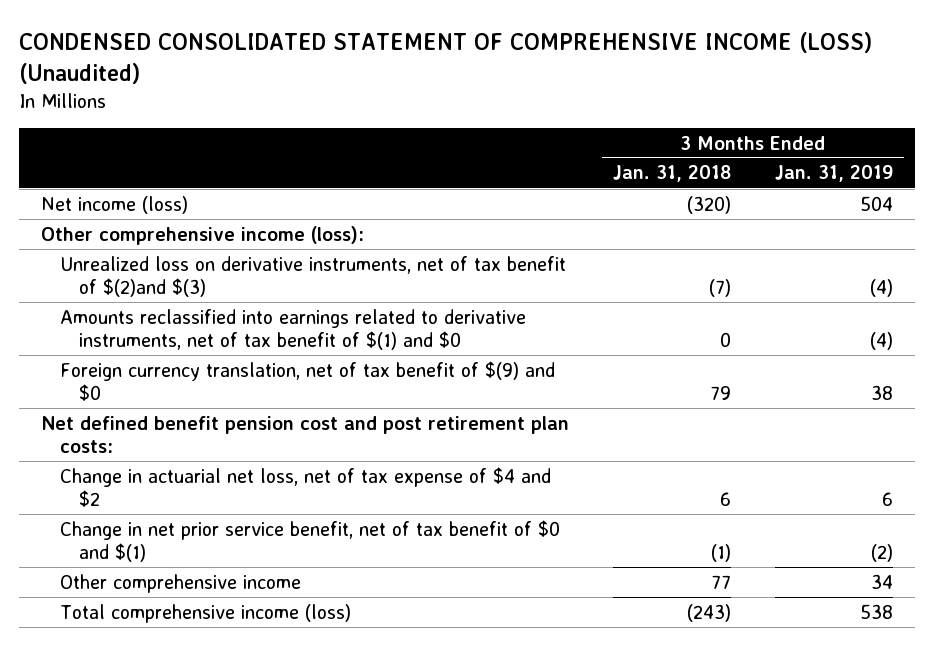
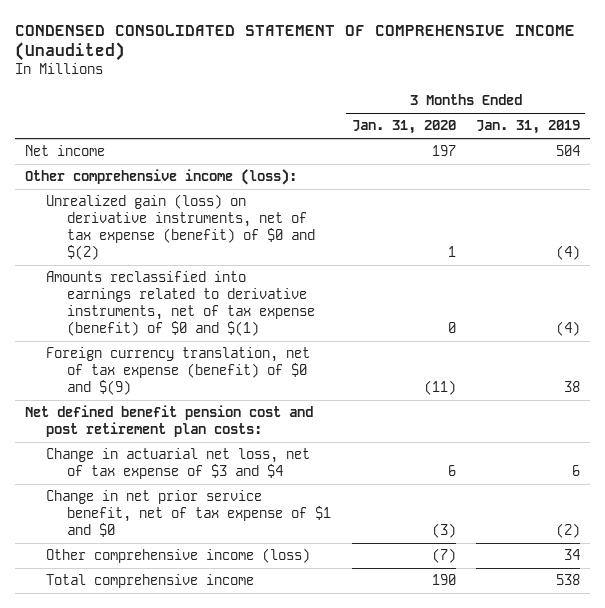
- CONDENSED CONSOLIDATED STATEMENT OF COMPREHENSIVE INCOME (LOSS) (Unaudited)
+ CONDENSED CONSOLIDATED STATEMENT OF COMPREHENSIVE INCOME (Unaudited)
- | 3 Months Ended Jan. 31, 2018 | 3 Months Ended Jan. 31, 2019
+ | 3 Months Ended Jan. 31, 2020 | 3 Months Ended Jan. 31, 2019
- Net income (loss) | (320) | 504
+ Net income | 197 | 504
- Unrealized loss on derivative instruments, net of tax benefit of $(2)and $(3) | (7) | (4)
- Amounts reclassified into earnings related to derivative instruments, net of tax benefit of $(1) and $0 | 0 | (4)
- Foreign currency translation, net of tax benefit of $(9) and $0 | 79 | 38
+ Unrealized gain (loss) on derivative instruments, net of tax expense (benefit) of $0 and $(2) | 1 | (4)
+ Amounts reclassified into earnings related to derivative instruments, net of tax expense (benefit) of $0 and $(1) | 0 | (4)
+ Foreign currency translation, net of tax expense (benefit) of $0 and $(9) | (11) | 38
- Change in actuarial net loss, net of tax expense of $4 and $2 | 6 | 6
- Change in net prior service benefit, net of tax benefit of $0 and $(1) | (1) | (2)
- Other comprehensive income | 77 | 34
- Total comprehensive income (loss) | (243) | 538
+ Change in actuarial net loss, net of tax expense of $3 and $4 | 6 | 6
+ Change in net prior service benefit, net of tax expense of $1 and $0 | (3) | (2)
+ Other comprehensive income (loss) | (7) | 34
+ Total comprehensive income | 190 | 538

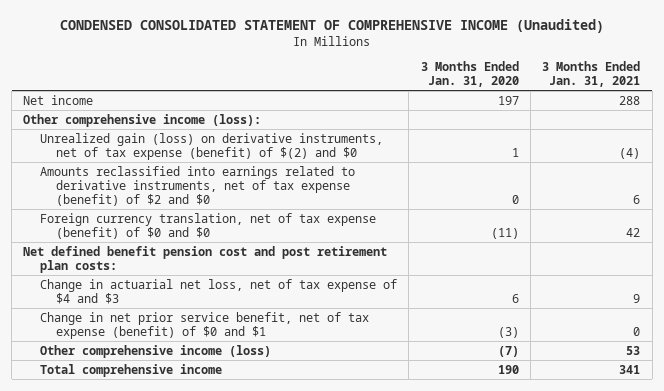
- | 3 Months Ended Jan. 31, 2020 | 3 Months Ended Jan. 31, 2019
+ | 3 Months Ended Jan. 31, 2020 | 3 Months Ended Jan. 31, 2021
- Unrealized gain (loss) on derivative instruments, net of tax expense (benefit) of $0 and $(2) | 1 | (4)
- Amounts reclassified into earnings related to derivative instruments, net of tax expense (benefit) of $0 and $(1) | 0 | (4)
- Foreign currency translation, net of tax expense (benefit) of $0 and $(9) | (11) | 38
+ Unrealized gain (loss) on derivative instruments, net of tax expense (benefit) of $(2) and $0 | 1 | (4)
+ Amounts reclassified into earnings related to derivative instruments, net of tax expense (benefit) of $2 and $0 | 0 | 6
+ Foreign currency translation, net of tax expense (benefit) of $0 and $0 | (11) | 42
- Change in actuarial net loss, net of tax expense of $3 and $4 | 6 | 6
- Change in net prior service benefit, net of tax expense of $1 and $0 | (3) | (2)
+ Change in actuarial net loss, net of tax expense of $4 and $3 | 6 | 9
+ Change in net prior service benefit, net of tax expense (benefit) of $0 and $1 | (3) | 0

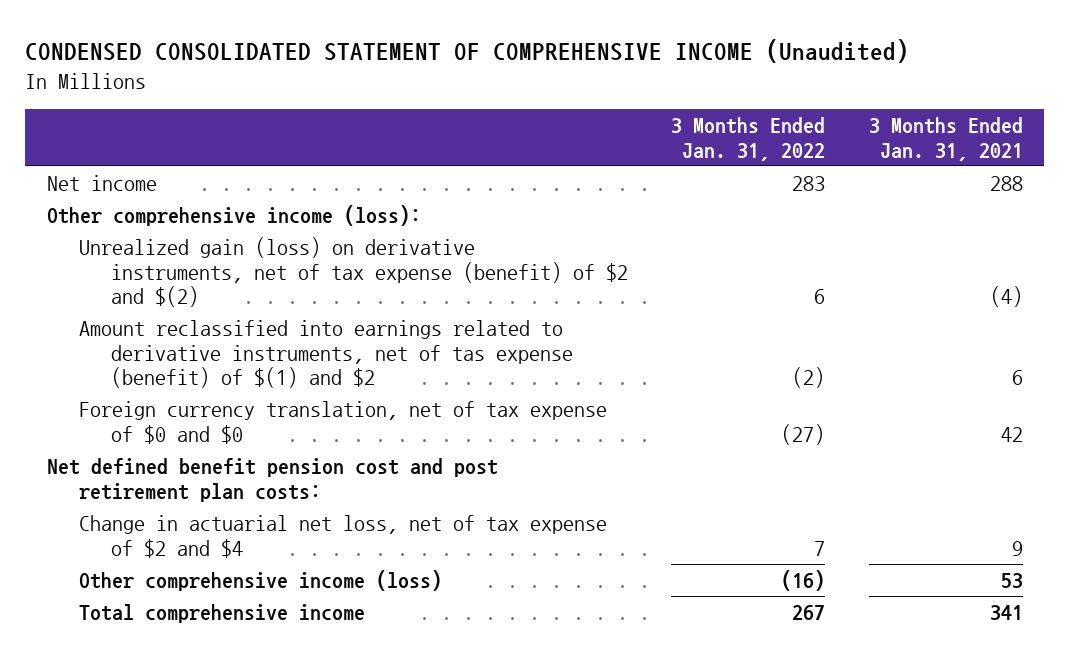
- | 3 Months Ended Jan. 31, 2020 | 3 Months Ended Jan. 31, 2021
+ | 3 Months Ended Jan. 31, 2022 | 3 Months Ended Jan. 31, 2021
- Unrealized gain (loss) on derivative instruments, net of tax expense (benefit) of $(2) and $0 | 1 | (4)
- Amounts reclassified into earnings related to derivative instruments, net of tax expense (benefit) of $2 and $0 | 0 | 6
- Foreign currency translation, net of tax expense (benefit) of $0 and $0 | (11) | 42
+ Unrealized gain (loss) on derivative instruments, net of tax expense (benefit) of $2 and $(2) | 6 | (4)
+ Amount reclassified into earnings related to derivative instruments, net of tas expense (benefit) of $(1) and $2 | (2) | 6
+ Foreign currency translation, net of tax expense of $0 and $0 | (27) | 42
- Change in actuarial net loss, net of tax expense of $4 and $3 | 6 | 9
- Change in net prior service benefit, net of tax expense (benefit) of $0 and $1 | (3) | 0
+ Change in actuarial net loss, net of tax expense of $2 and $4 | 7 | 9

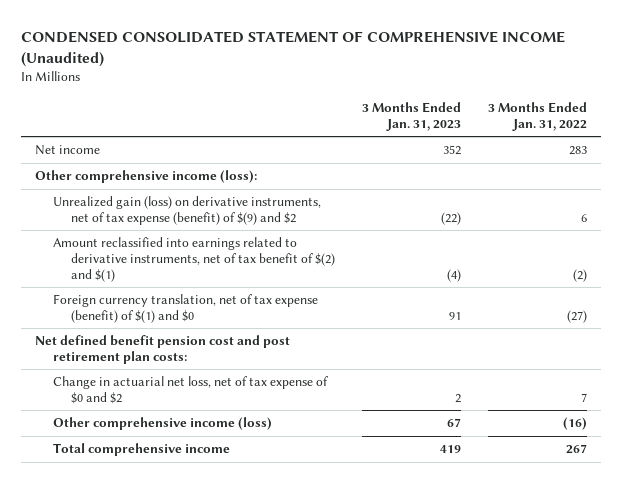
- | 3 Months Ended Jan. 31, 2022 | 3 Months Ended Jan. 31, 2021
+ | 3 Months Ended Jan. 31, 2023 | 3 Months Ended Jan. 31, 2022
- Unrealized gain (loss) on derivative instruments, net of tax expense (benefit) of $2 and $(2) | 6 | (4)
- Amount reclassified into earnings related to derivative instruments, net of tas expense (benefit) of $(1) and $2 | (2) | 6
- Foreign currency translation, net of tax expense of $0 and $0 | (27) | 42
+ Unrealized gain (loss) on derivative instruments, net of tax expense (benefit) of $(9) and $2 | (22) | 6
+ Amount reclassified into earnings related to derivative instruments, net of tax benefit of $(2) and $(1) | (4) | (2)
+ Foreign currency translation, net of tax expense (benefit) of $(1) and $0 | 91 | (27)
- Change in actuarial net loss, net of tax expense of $2 and $4 | 7 | 9
+ Change in actuarial net loss, net of tax expense of $0 and $2 | 2 | 7

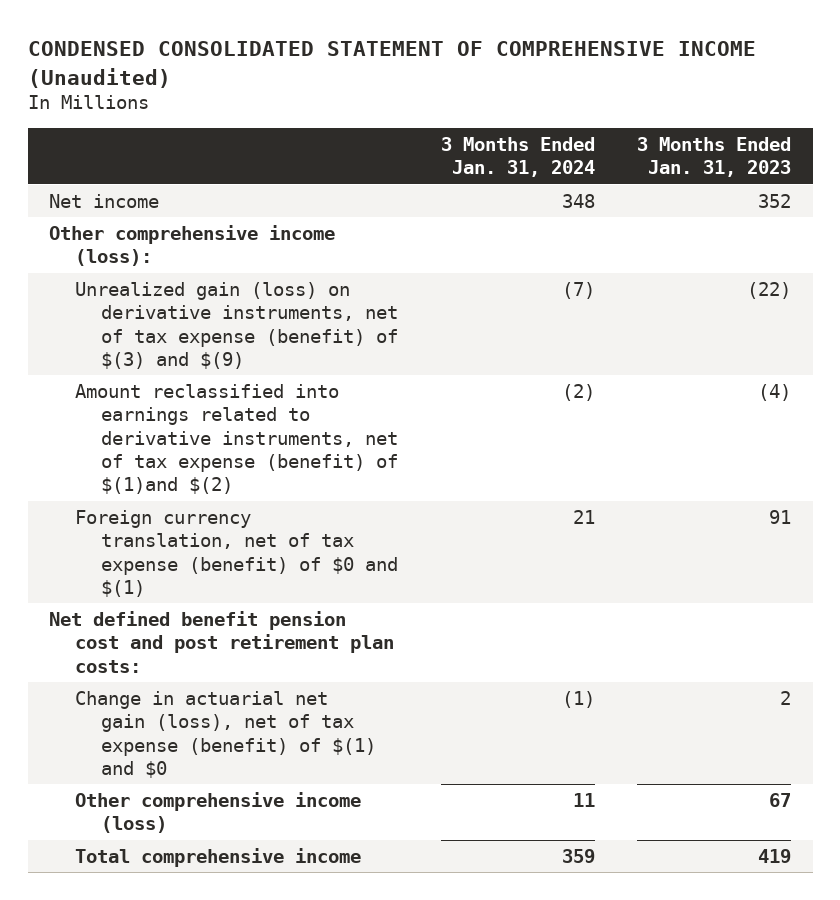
- | 3 Months Ended Jan. 31, 2023 | 3 Months Ended Jan. 31, 2022
+ | 3 Months Ended Jan. 31, 2024 | 3 Months Ended Jan. 31, 2023
- Unrealized gain (loss) on derivative instruments, net of tax expense (benefit) of $(9) and $2 | (22) | 6
- Amount reclassified into earnings related to derivative instruments, net of tax benefit of $(2) and $(1) | (4) | (2)
- Foreign currency translation, net of tax expense (benefit) of $(1) and $0 | 91 | (27)
+ Unrealized gain (loss) on derivative instruments, net of tax expense (benefit) of $(3) and $(9) | (7) | (22)
+ Amount reclassified into earnings related to derivative instruments, net of tax expense (benefit) of $(1)and $(2) | (2) | (4)
+ Foreign currency translation, net of tax expense (benefit) of $0 and $(1) | 21 | 91
- Change in actuarial net loss, net of tax expense of $0 and $2 | 2 | 7
+ Change in actuarial net gain (loss), net of tax expense (benefit) of $(1) and $0 | (1) | 2

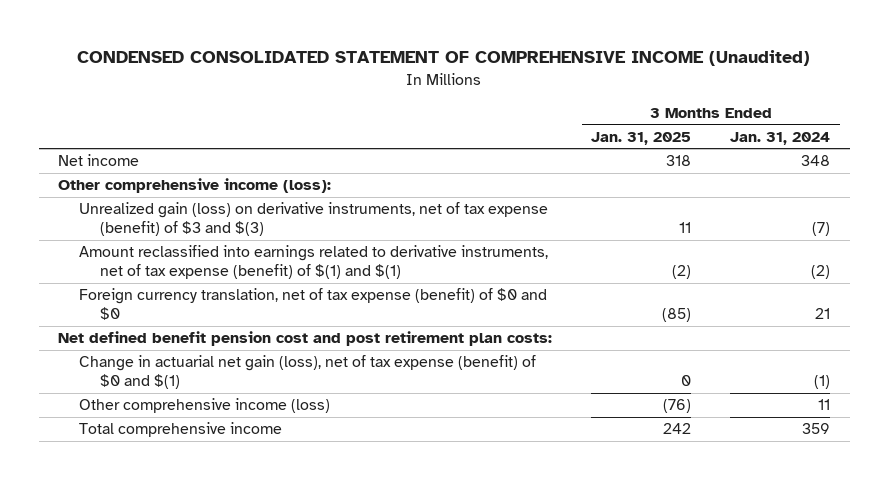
- | 3 Months Ended Jan. 31, 2024 | 3 Months Ended Jan. 31, 2023
+ | 3 Months Ended Jan. 31, 2025 | 3 Months Ended Jan. 31, 2024
- Unrealized gain (loss) on derivative instruments, net of tax expense (benefit) of $(3) and $(9) | (7) | (22)
- Amount reclassified into earnings related to derivative instruments, net of tax expense (benefit) of $(1)and $(2) | (2) | (4)
- Foreign currency translation, net of tax expense (benefit) of $0 and $(1) | 21 | 91
+ Unrealized gain (loss) on derivative instruments, net of tax expense (benefit) of $3 and $(3) | 11 | (7)
+ Amount reclassified into earnings related to derivative instruments, net of tax expense (benefit) of $(1) and $(1) | (2) | (2)
+ Foreign currency translation, net of tax expense (benefit) of $0 and $0 | (85) | 21
- Change in actuarial net gain (loss), net of tax expense (benefit) of $(1) and $0 | (1) | 2
+ Change in actuarial net gain (loss), net of tax expense (benefit) of $0 and $(1) | 0 | (1)

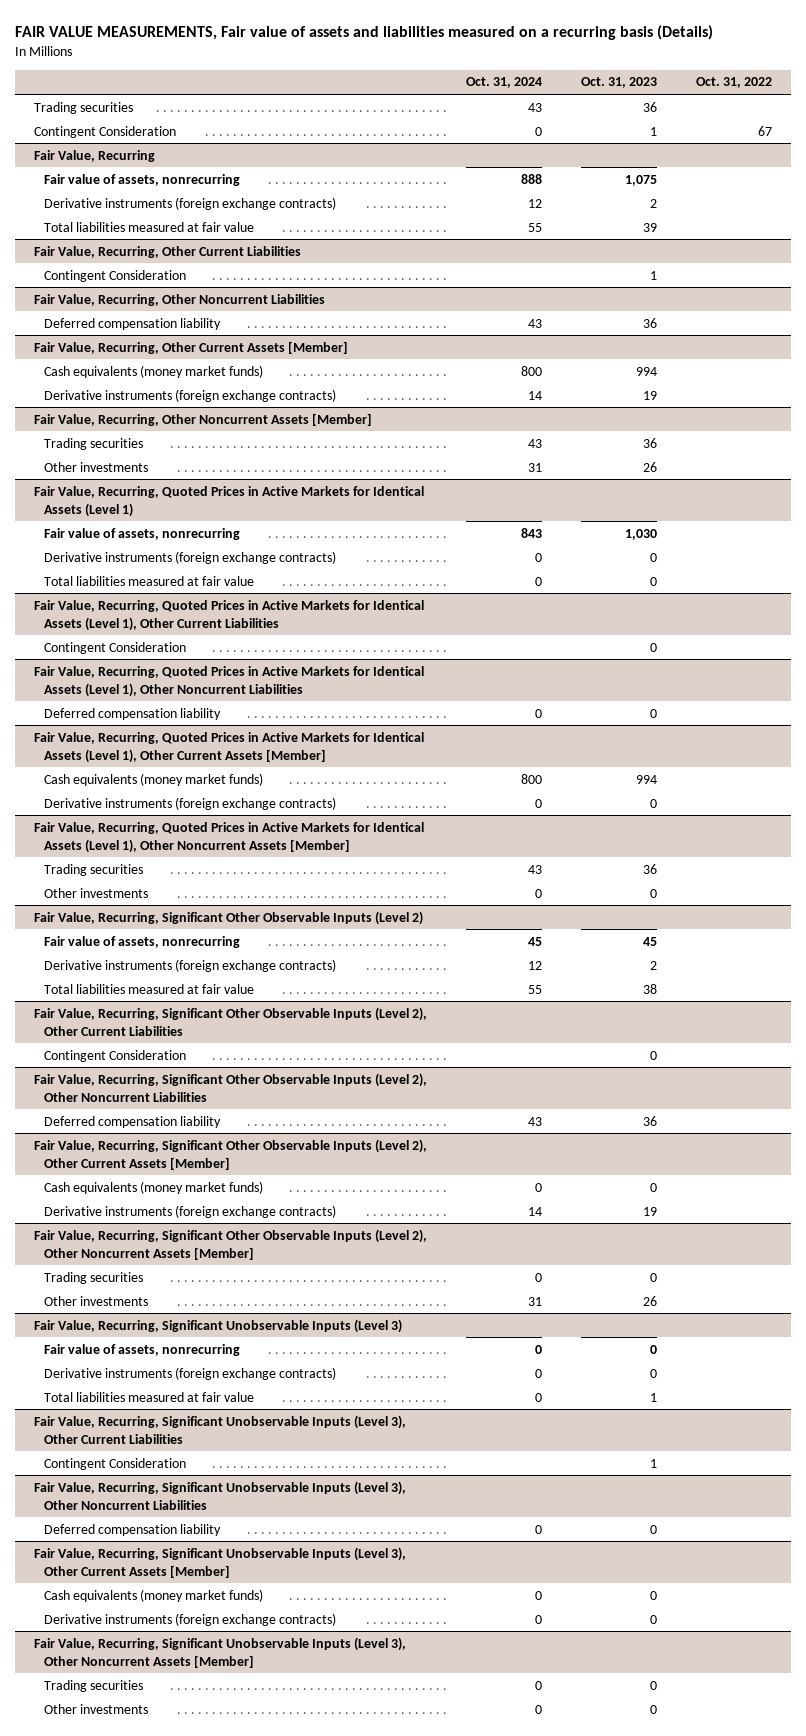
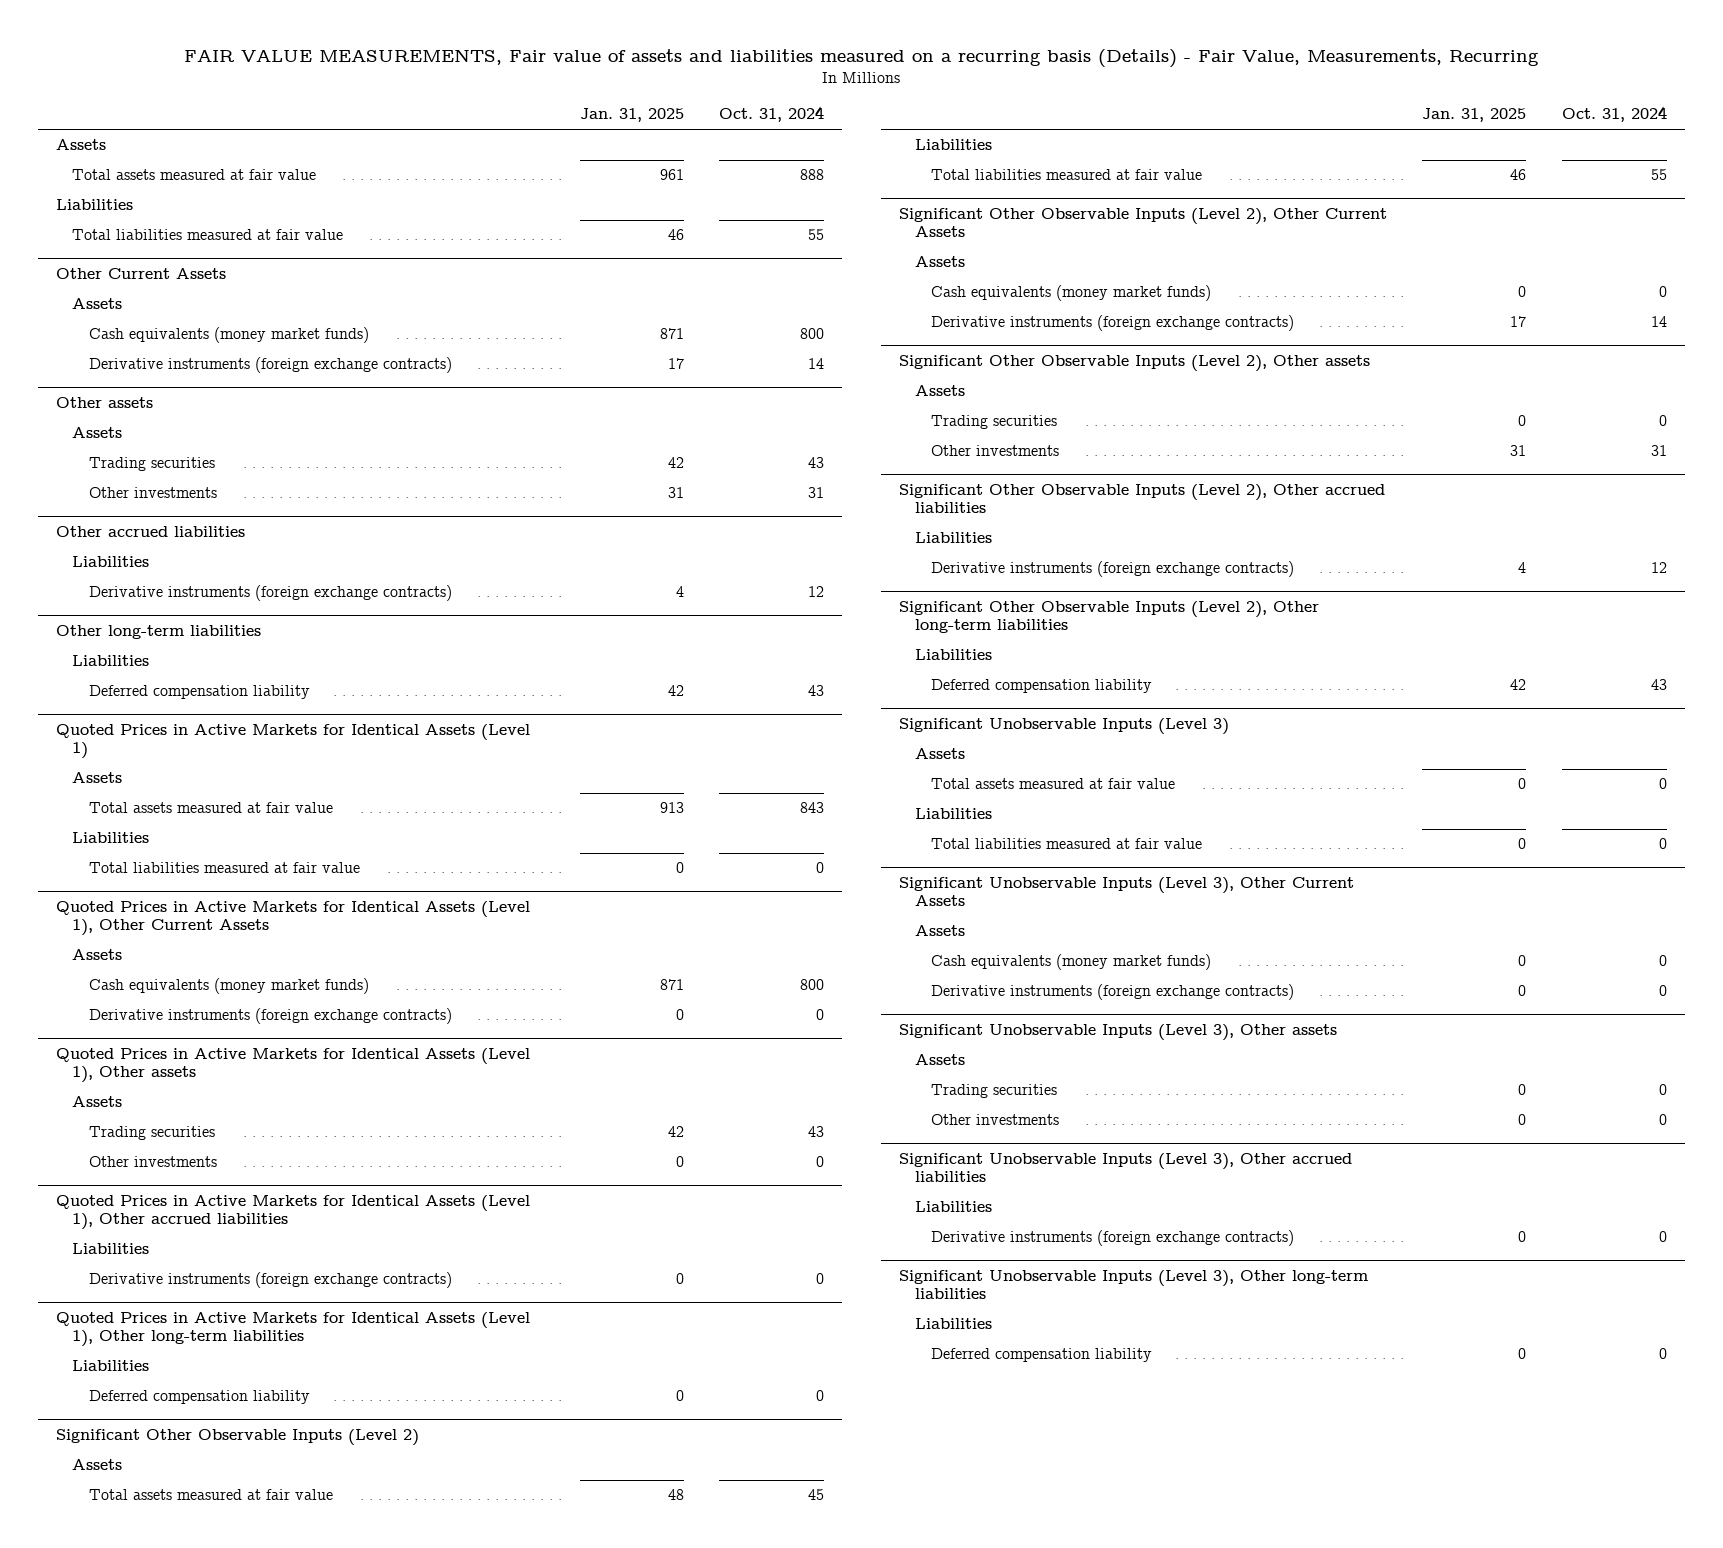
- FAIR VALUE MEASUREMENTS, Fair value of assets and liabilities measured on a recurring basis (Details)
+ FAIR VALUE MEASUREMENTS, Fair value of assets and liabilities measured on a recurring basis (Details) - Fair Value, Measurements, Recurring
- | Oct. 31, 2024 | Oct. 31, 2023 | Oct. 31, 2022
+ | Jan. 31, 2025 | Oct. 31, 2024
- Trading securities | 43 | 36 |
- Contingent Consideration | 0 | 1 | 67
- Fair Value, Recurring
- Fair value of assets, nonrecurring | 888 | 1,075 |
- Derivative instruments (foreign exchange contracts) | 12 | 2 |
+ Assets
+ Total assets measured at fair value | 961 | 888
+ Liabilities
- Fair Value, Recurring, Other Current Liabilities
- Contingent Consideration | | 1 |
- Fair Value, Recurring, Other Noncurrent Liabilities
- Deferred compensation liability | 43 | 36 |
- Fair Value, Recurring, Other Current Assets [Member]
+ Other Current Assets
+ Assets
- Fair Value, Recurring, Other Noncurrent Assets [Member]
+ Other assets
+ Assets
- Fair Value, Recurring, Quoted Prices in Active Markets for Identical Assets (Level 1)
- Fair value of assets, nonrecurring | 843 | 1,030 |
- Derivative instruments (foreign exchange contracts) | 0 | 0 |
+ Other accrued liabilities
+ Liabilities
+ Derivative instruments (foreign exchange contracts) | 4 | 12
+ Other long-term liabilities
+ Liabilities
+ Deferred compensation liability | 42 | 43
+ Quoted Prices in Active Markets for Identical Assets (Level 1)
+ Assets
+ Total assets measured at fair value | 913 | 843
+ Liabilities
- Fair Value, Recurring, Quoted Prices in Active Markets for Identical Assets (Level 1), Other Current Liabilities
- Contingent Consideration | | 0 |
- Fair Value, Recurring, Quoted Prices in Active Markets for Identical Assets (Level 1), Other Noncurrent Liabilities
- Deferred compensation liability | 0 | 0 |
- Fair Value, Recurring, Quoted Prices in Active Markets for Identical Assets (Level 1), Other Current Assets [Member]
+ Quoted Prices in Active Markets for Identical Assets (Level 1), Other Current Assets
+ Assets
- Fair Value, Recurring, Quoted Prices in Active Markets for Identical Assets (Level 1), Other Noncurrent Assets [Member]
+ Quoted Prices in Active Markets for Identical Assets (Level 1), Other assets
+ Assets
- Fair Value, Recurring, Significant Other Observable Inputs (Level 2)
- Fair value of assets, nonrecurring | 45 | 45 |
- Derivative instruments (foreign exchange contracts) | 12 | 2 |
+ Quoted Prices in Active Markets for Identical Assets (Level 1), Other accrued liabilities
+ Liabilities
+ Derivative instruments (foreign exchange contracts) | 0 | 0
+ Quoted Prices in Active Markets for Identical Assets (Level 1), Other long-term liabilities
+ Liabilities
+ Deferred compensation liability | 0 | 0
+ Significant Other Observable Inputs (Level 2)
+ Assets
+ Total assets measured at fair value | 48 | 45
+ Liabilities
- Fair Value, Recurring, Significant Other Observable Inputs (Level 2), Other Current Liabilities
- Contingent Consideration | | 0 |
- Fair Value, Recurring, Significant Other Observable Inputs (Level 2), Other Noncurrent Liabilities
- Deferred compensation liability | 43 | 36 |
- Fair Value, Recurring, Significant Other Observable Inputs (Level 2), Other Current Assets [Member]
+ Significant Other Observable Inputs (Level 2), Other Current Assets
+ Assets
- Fair Value, Recurring, Significant Other Observable Inputs (Level 2), Other Noncurrent Assets [Member]
+ Significant Other Observable Inputs (Level 2), Other assets
+ Assets
- Fair Value, Recurring, Significant Unobservable Inputs (Level 3)
- Fair value of assets, nonrecurring | 0 | 0 |
- Derivative instruments (foreign exchange contracts) | 0 | 0 |
+ Significant Other Observable Inputs (Level 2), Other accrued liabilities
+ Liabilities
+ Derivative instruments (foreign exchange contracts) | 4 | 12
+ Significant Other Observable Inputs (Level 2), Other long-term liabilities
+ Liabilities
+ Deferred compensation liability | 42 | 43
+ Significant Unobservable Inputs (Level 3)
+ Assets
+ Total assets measured at fair value | 0 | 0
+ Liabilities
- Fair Value, Recurring, Significant Unobservable Inputs (Level 3), Other Current Liabilities
- Contingent Consideration | | 1 |
- Fair Value, Recurring, Significant Unobservable Inputs (Level 3), Other Noncurrent Liabilities
- Deferred compensation liability | 0 | 0 |
- Fair Value, Recurring, Significant Unobservable Inputs (Level 3), Other Current Assets [Member]
+ Significant Unobservable Inputs (Level 3), Other Current Assets
+ Assets
- Fair Value, Recurring, Significant Unobservable Inputs (Level 3), Other Noncurrent Assets [Member]
+ Significant Unobservable Inputs (Level 3), Other assets
+ Assets
+ Significant Unobservable Inputs (Level 3), Other accrued liabilities
+ Liabilities
+ Derivative instruments (foreign exchange contracts) | 0 | 0
+ Significant Unobservable Inputs (Level 3), Other long-term liabilities
+ Liabilities
+ Deferred compensation liability | 0 | 0

